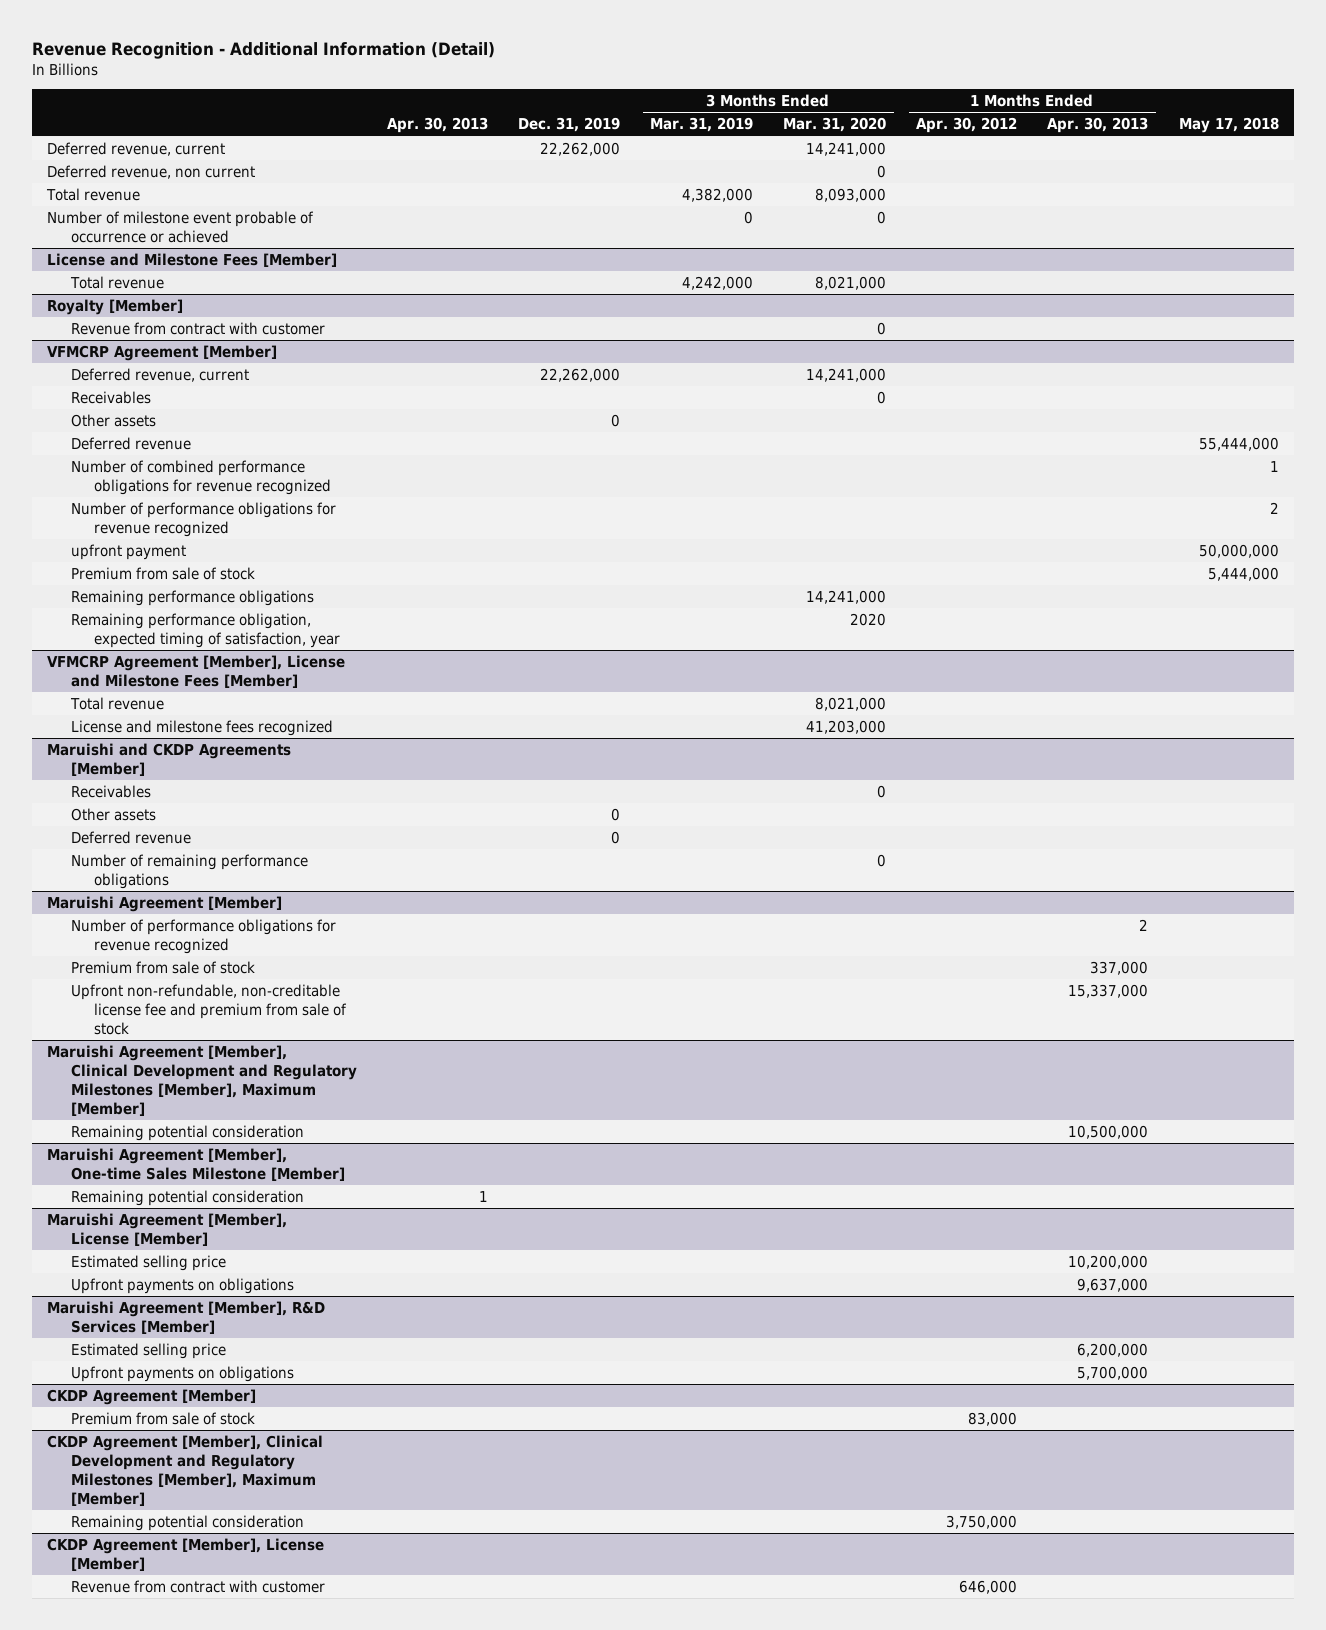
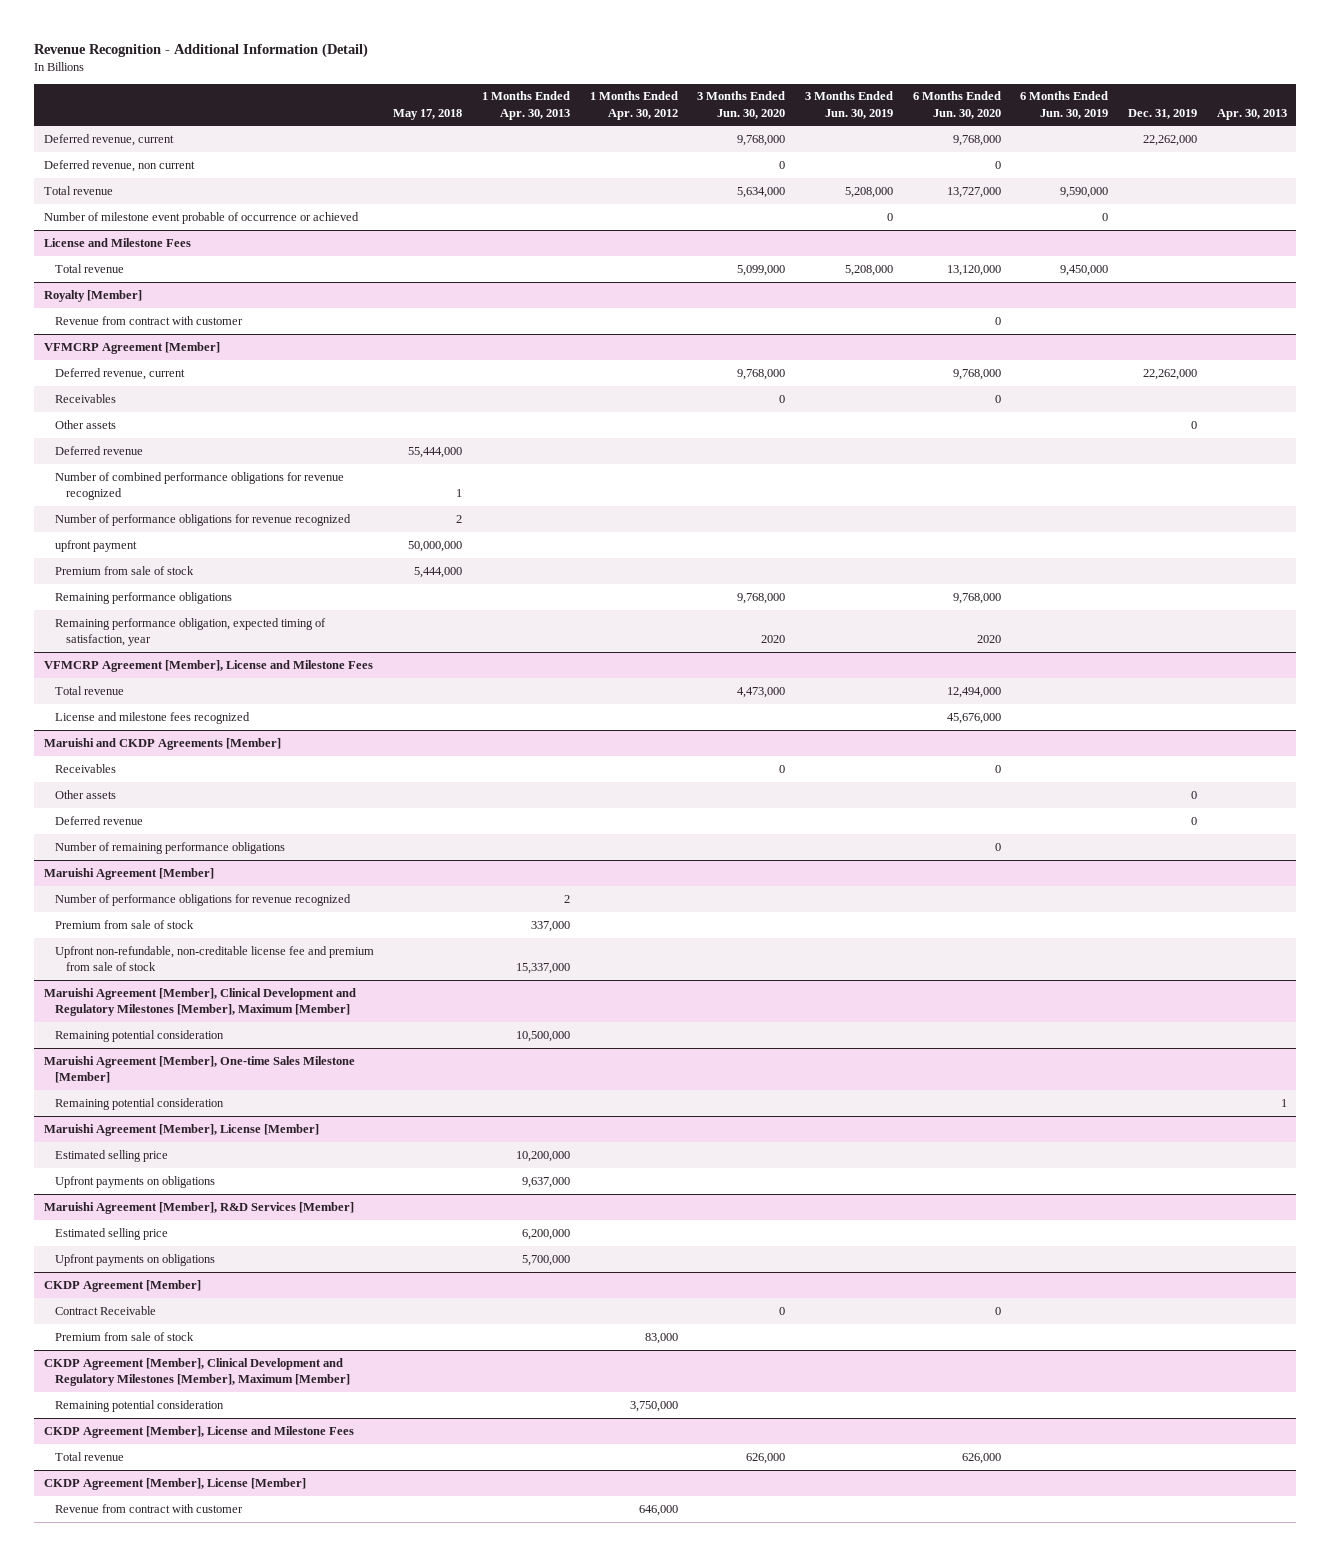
- | Apr. 30, 2013 | Dec. 31, 2019 | 3 Months Ended Mar. 31, 2019 | 3 Months Ended Mar. 31, 2020 | 1 Months Ended Apr. 30, 2012 | 1 Months Ended Apr. 30, 2013 | May 17, 2018
+ | May 17, 2018 | 1 Months Ended Apr. 30, 2013 | 1 Months Ended Apr. 30, 2012 | 3 Months Ended Jun. 30, 2020 | 3 Months Ended Jun. 30, 2019 | 6 Months Ended Jun. 30, 2020 | 6 Months Ended Jun. 30, 2019 | Dec. 31, 2019 | Apr. 30, 2013
- License and Milestone Fees [Member]
+ License and Milestone Fees
- VFMCRP Agreement [Member], License and Milestone Fees [Member]
+ VFMCRP Agreement [Member], License and Milestone Fees
@ CKDP Agreement [Member]
+ Contract Receivable | | | | 0 | | 0 | | |
+ CKDP Agreement [Member], License and Milestone Fees
+ Total revenue | | | | 626,000 | | 626,000 | | |

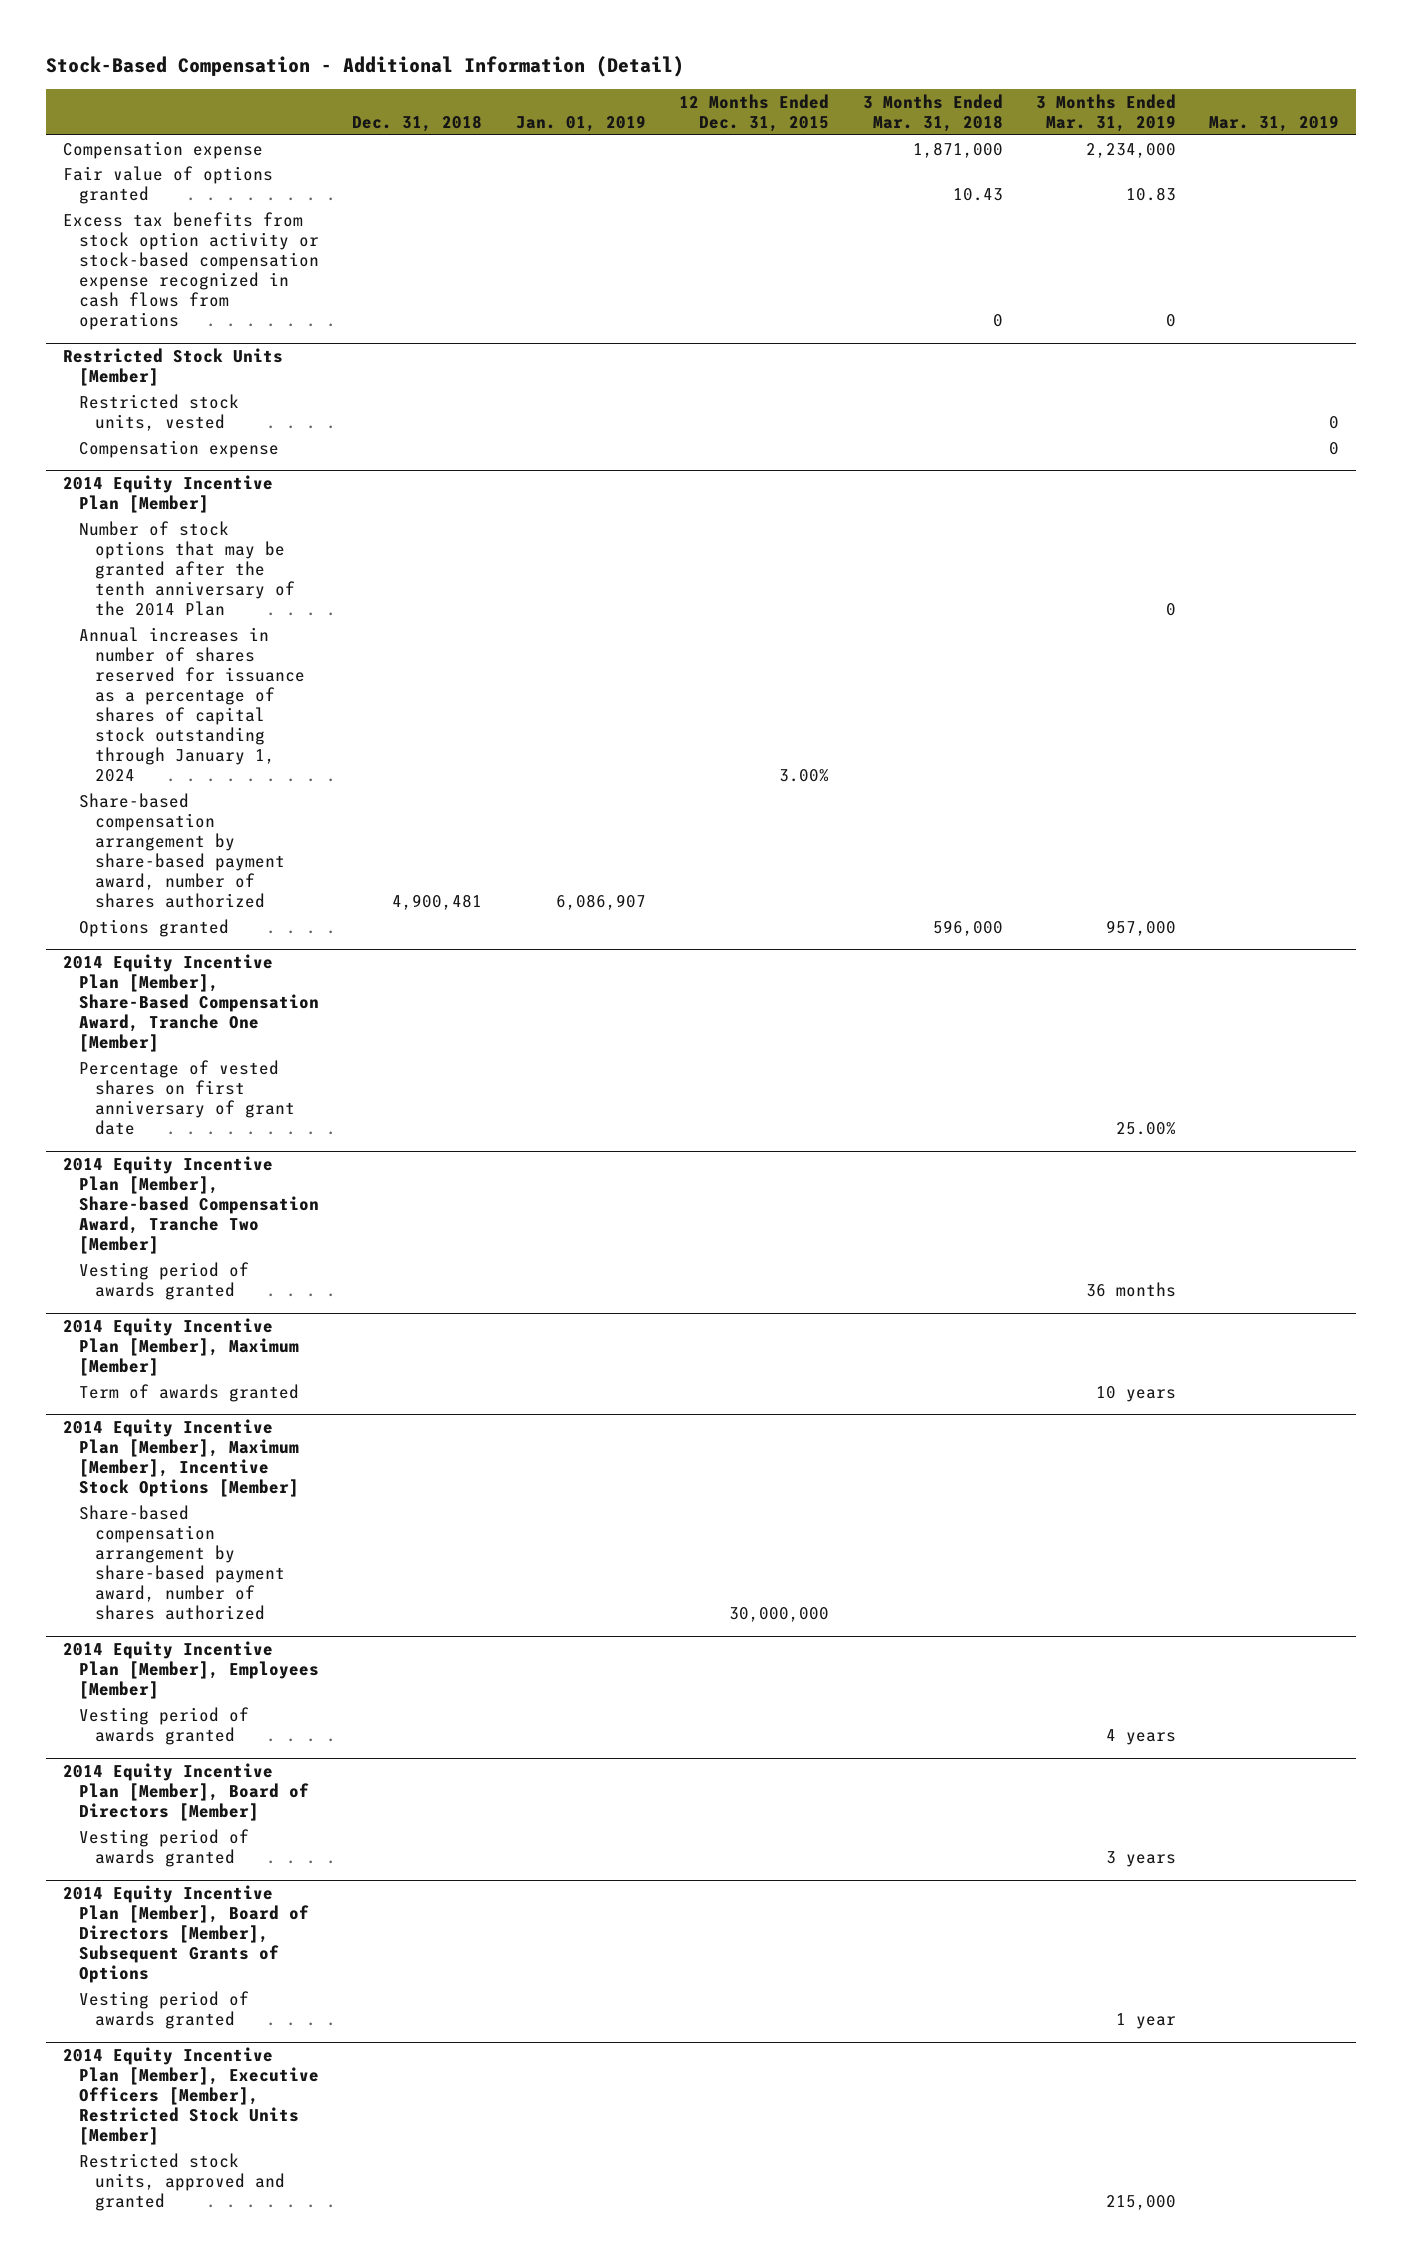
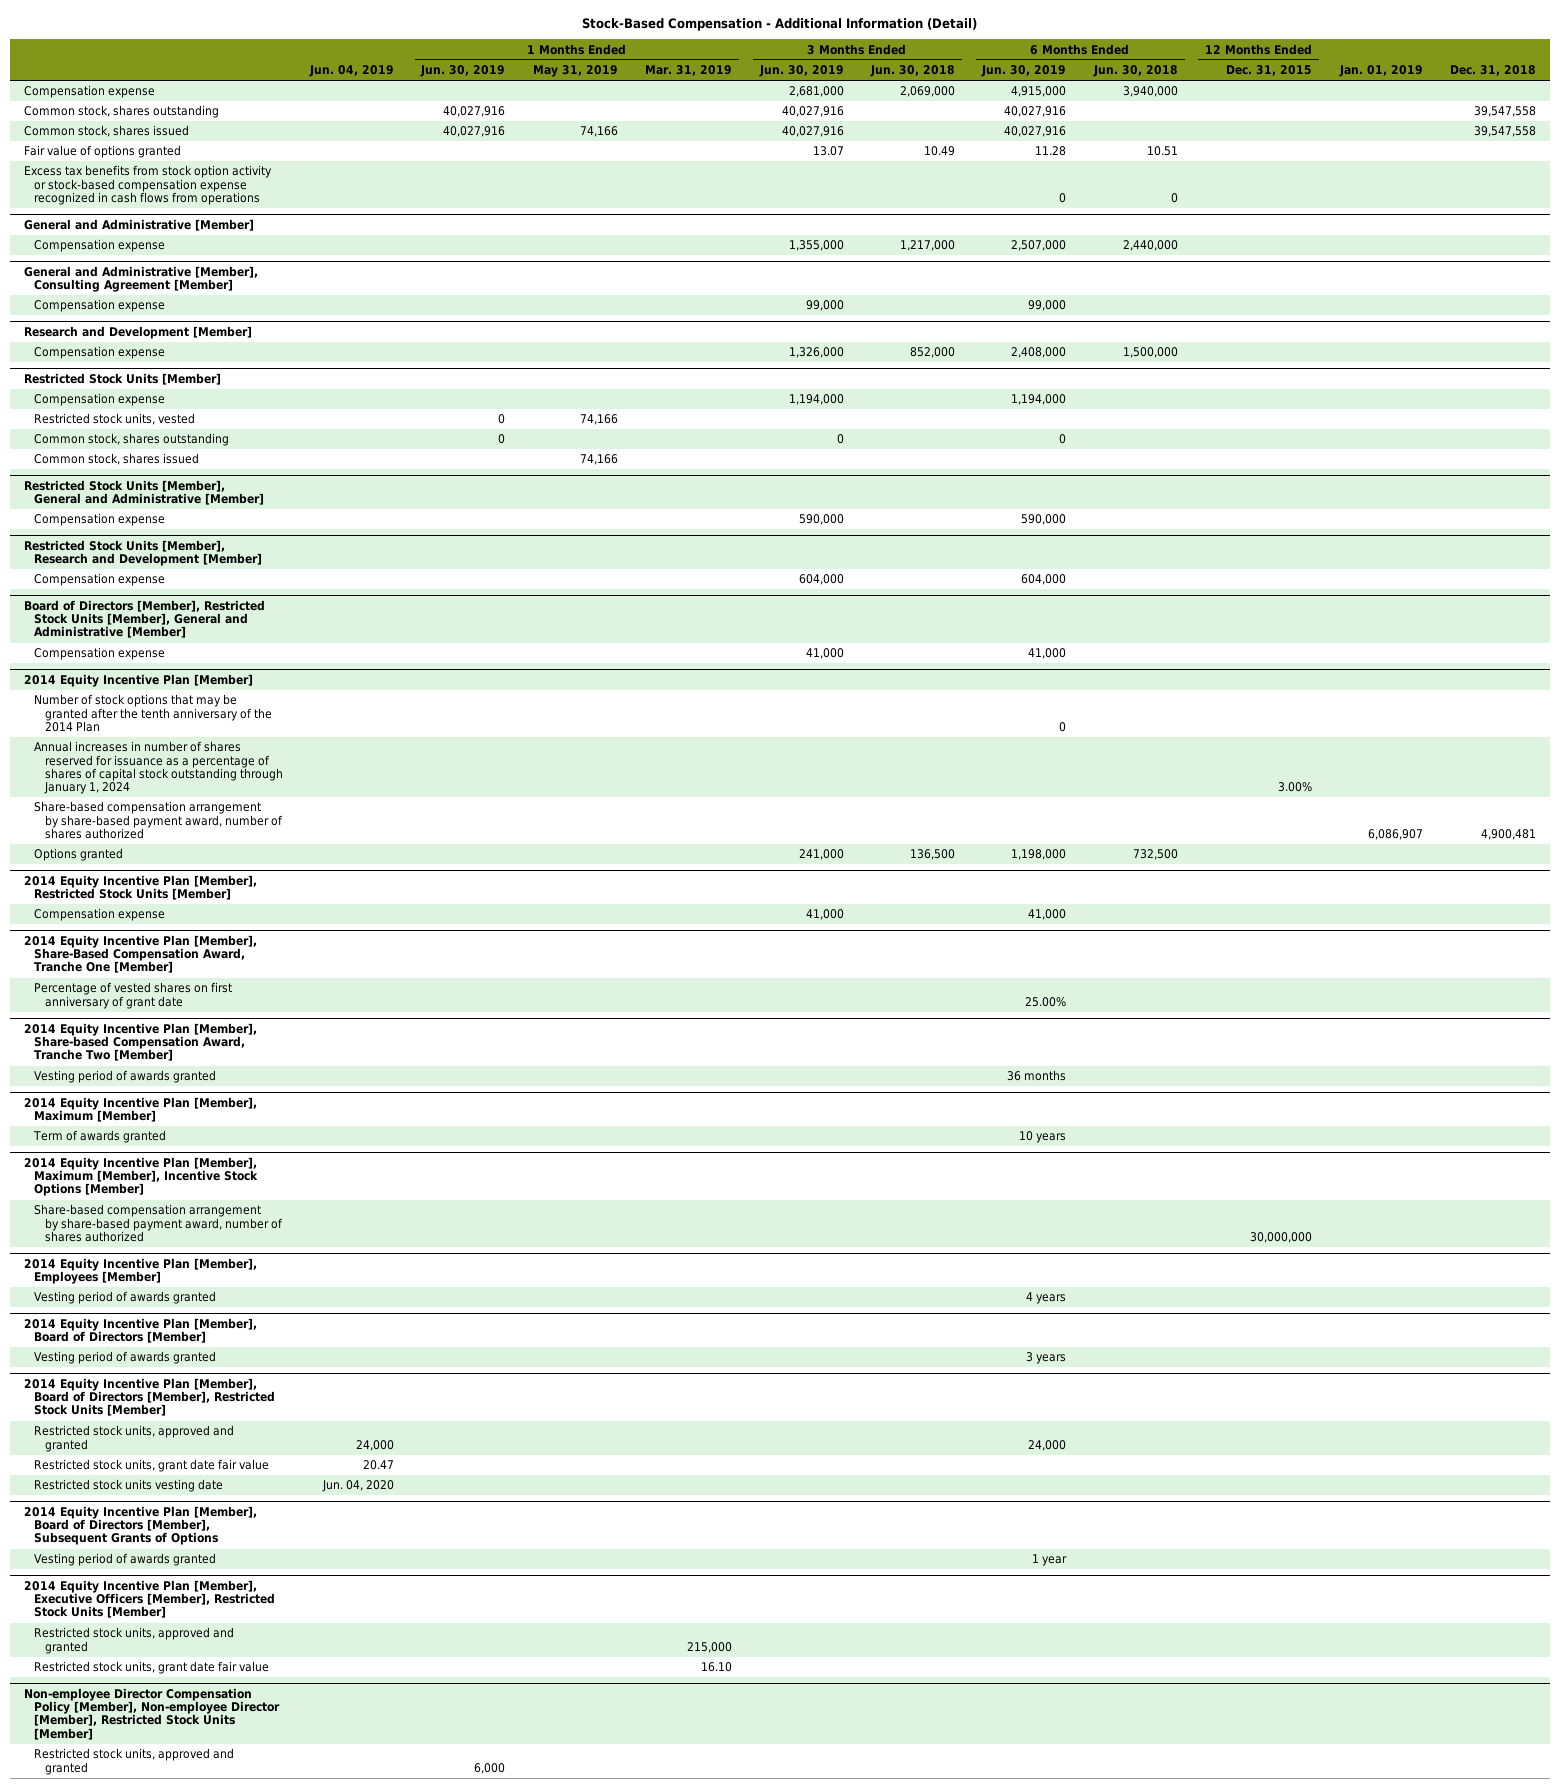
- | Dec. 31, 2018 | Jan. 01, 2019 | 12 Months Ended Dec. 31, 2015 | 3 Months Ended Mar. 31, 2018 | 3 Months Ended Mar. 31, 2019 | Mar. 31, 2019
+ | Jun. 04, 2019 | 1 Months Ended Jun. 30, 2019 | 1 Months Ended May 31, 2019 | 1 Months Ended Mar. 31, 2019 | 3 Months Ended Jun. 30, 2019 | 3 Months Ended Jun. 30, 2018 | 6 Months Ended Jun. 30, 2019 | 6 Months Ended Jun. 30, 2018 | 12 Months Ended Dec. 31, 2015 | Jan. 01, 2019 | Dec. 31, 2018
+ Common stock, shares outstanding | | 40,027,916 | | | 40,027,916 | | 40,027,916 | | | | 39,547,558
+ Common stock, shares issued | | 40,027,916 | 74,166 | | 40,027,916 | | 40,027,916 | | | | 39,547,558
+ General and Administrative [Member]
+ Compensation expense | | | | | 1,355,000 | 1,217,000 | 2,507,000 | 2,440,000 | | |
+ General and Administrative [Member], Consulting Agreement [Member]
+ Compensation expense | | | | | 99,000 | | 99,000 | | | |
+ Research and Development [Member]
+ Compensation expense | | | | | 1,326,000 | 852,000 | 2,408,000 | 1,500,000 | | |
@ Restricted Stock Units [Member]
moved down: Restricted stock units, vested | | 0 | 74,166 | | | | | | | |
+ Common stock, shares outstanding | | 0 | | | 0 | | 0 | | | |
+ Common stock, shares issued | | | 74,166 | | | | | | | |
+ Restricted Stock Units [Member], General and Administrative [Member]
+ Compensation expense | | | | | 590,000 | | 590,000 | | | |
+ Restricted Stock Units [Member], Research and Development [Member]
+ Compensation expense | | | | | 604,000 | | 604,000 | | | |
+ Board of Directors [Member], Restricted Stock Units [Member], General and Administrative [Member]
+ Compensation expense | | | | | 41,000 | | 41,000 | | | |
+ 2014 Equity Incentive Plan [Member], Restricted Stock Units [Member]
+ Compensation expense | | | | | 41,000 | | 41,000 | | | |
+ 2014 Equity Incentive Plan [Member], Board of Directors [Member], Restricted Stock Units [Member]
+ Restricted stock units, approved and granted | 24,000 | | | | | | 24,000 | | | |
+ Restricted stock units, grant date fair value | 20.47 | | | | | | | | | |
+ Restricted stock units vesting date | Jun. 04, 2020 | | | | | | | | | |
@ 2014 Equity Incentive Plan [Member], Executive Officers [Member], Restricted Stock Units [Member]
+ Restricted stock units, grant date fair value | | | | 16.10 | | | | | | |
+ Non-employee Director Compensation Policy [Member], Non-employee Director [Member], Restricted Stock Units [Member]
+ Restricted stock units, approved and granted | | 6,000 | | | | | | | | |

